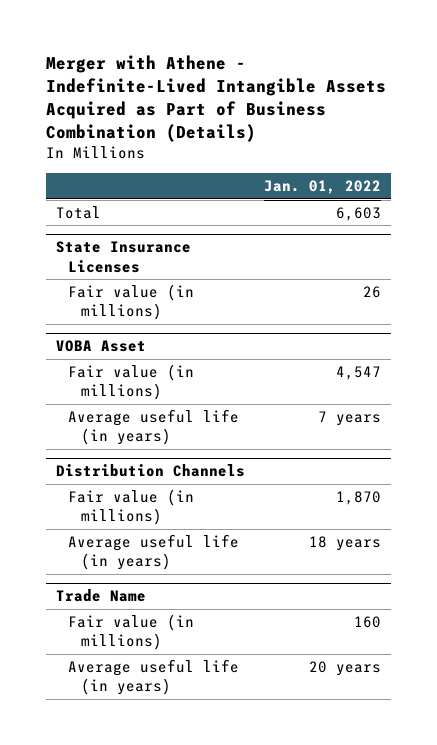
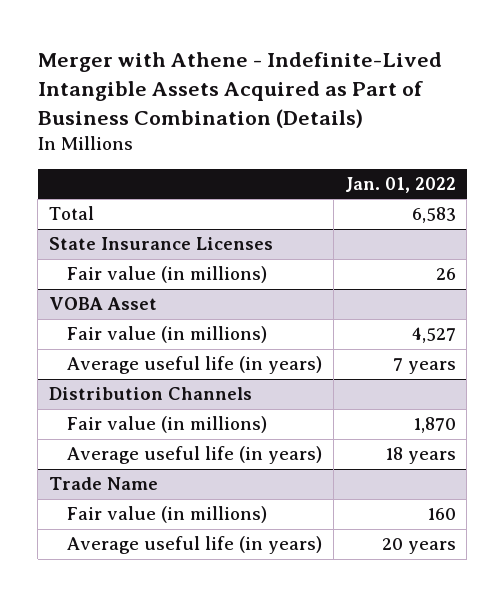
- Total | 6,603
+ Total | 6,583
@ VOBA Asset
- Fair value (in millions) | 4,547
+ Fair value (in millions) | 4,527

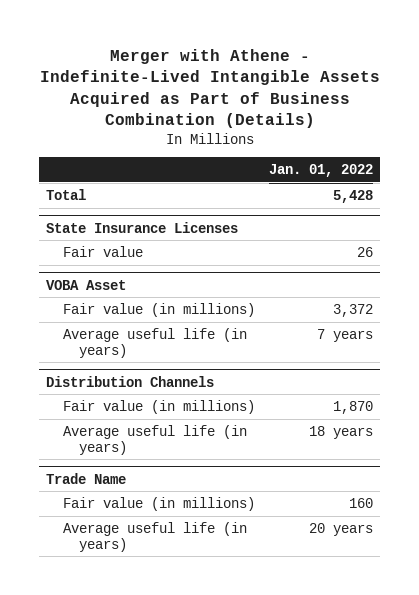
- Total | 6,583
+ Total | 5,428
@ State Insurance Licenses
- Fair value (in millions) | 26
+ Fair value | 26
@ VOBA Asset
- Fair value (in millions) | 4,527
+ Fair value (in millions) | 3,372

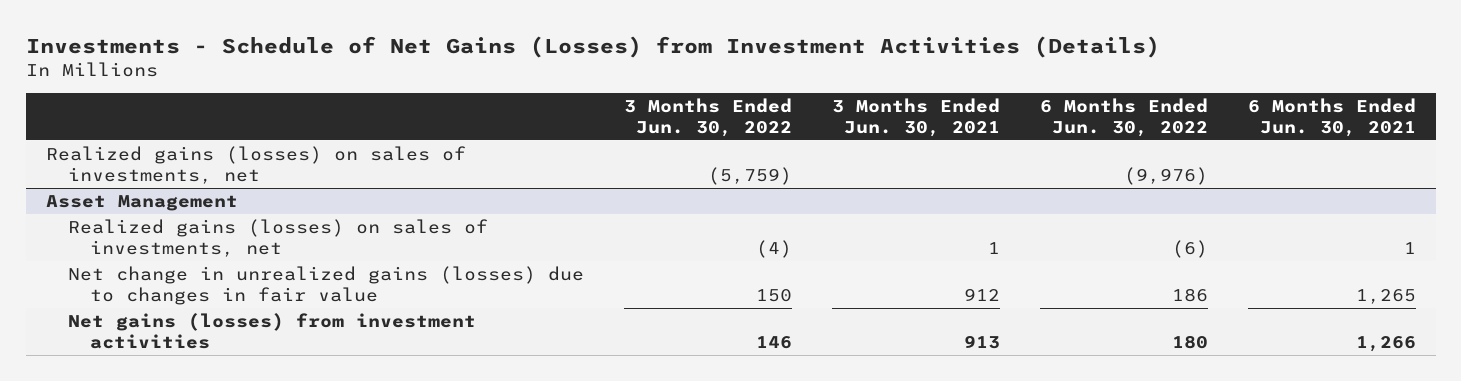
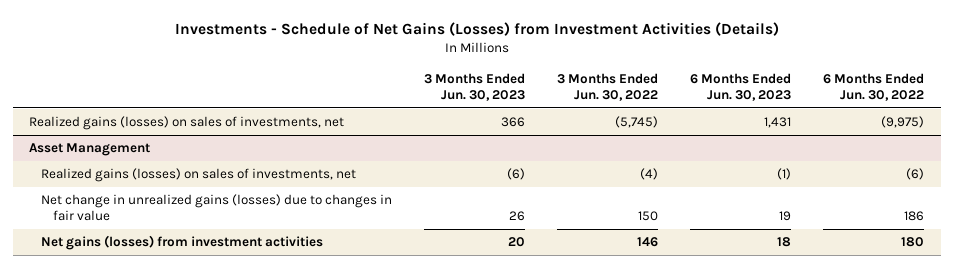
- | 3 Months Ended Jun. 30, 2022 | 3 Months Ended Jun. 30, 2021 | 6 Months Ended Jun. 30, 2022 | 6 Months Ended Jun. 30, 2021
+ | 3 Months Ended Jun. 30, 2023 | 3 Months Ended Jun. 30, 2022 | 6 Months Ended Jun. 30, 2023 | 6 Months Ended Jun. 30, 2022
- Realized gains (losses) on sales of investments, net | (5,759) | | (9,976) |
+ Realized gains (losses) on sales of investments, net | 366 | (5,745) | 1,431 | (9,975)

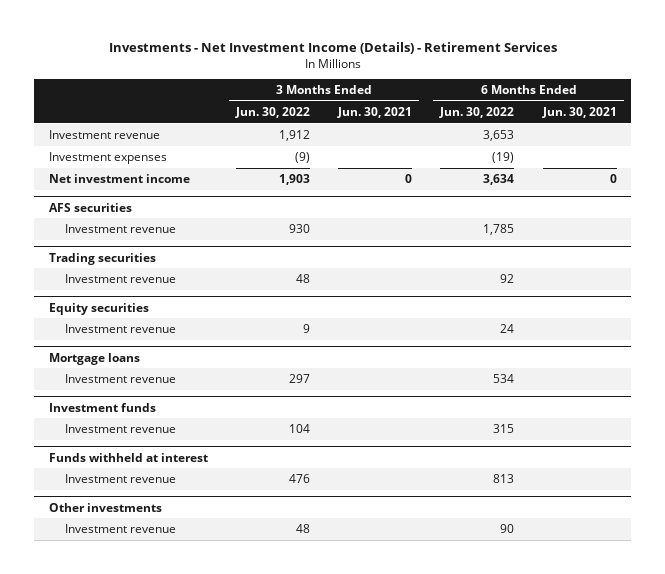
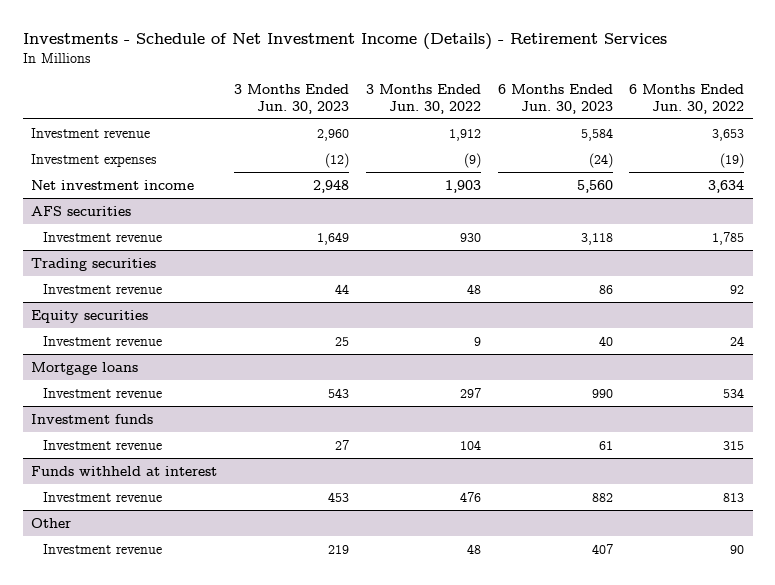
- Investments - Net Investment Income (Details) - Retirement Services
+ Investments - Schedule of Net Investment Income (Details) - Retirement Services
- | 3 Months Ended Jun. 30, 2022 | 3 Months Ended Jun. 30, 2021 | 6 Months Ended Jun. 30, 2022 | 6 Months Ended Jun. 30, 2021
+ | 3 Months Ended Jun. 30, 2023 | 3 Months Ended Jun. 30, 2022 | 6 Months Ended Jun. 30, 2023 | 6 Months Ended Jun. 30, 2022
- Other investments
+ Other

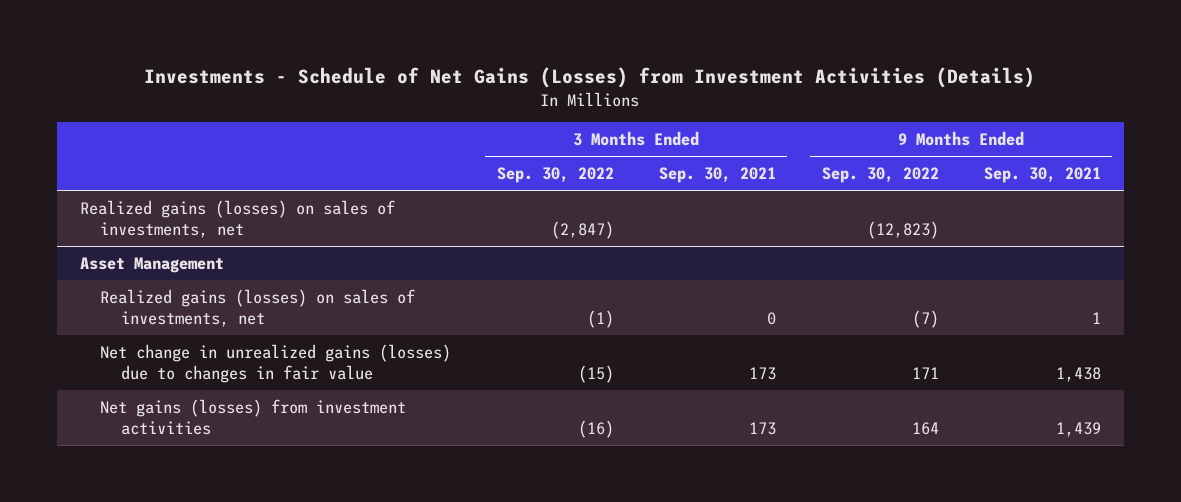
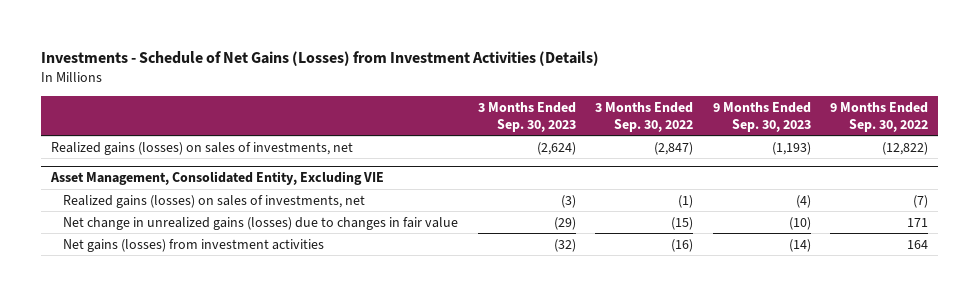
- | 3 Months Ended Sep. 30, 2022 | 3 Months Ended Sep. 30, 2021 | 9 Months Ended Sep. 30, 2022 | 9 Months Ended Sep. 30, 2021
+ | 3 Months Ended Sep. 30, 2023 | 3 Months Ended Sep. 30, 2022 | 9 Months Ended Sep. 30, 2023 | 9 Months Ended Sep. 30, 2022
- Realized gains (losses) on sales of investments, net | (2,847) | | (12,823) |
- Asset Management
+ Realized gains (losses) on sales of investments, net | (2,624) | (2,847) | (1,193) | (12,822)
+ Asset Management, Consolidated Entity, Excluding VIE

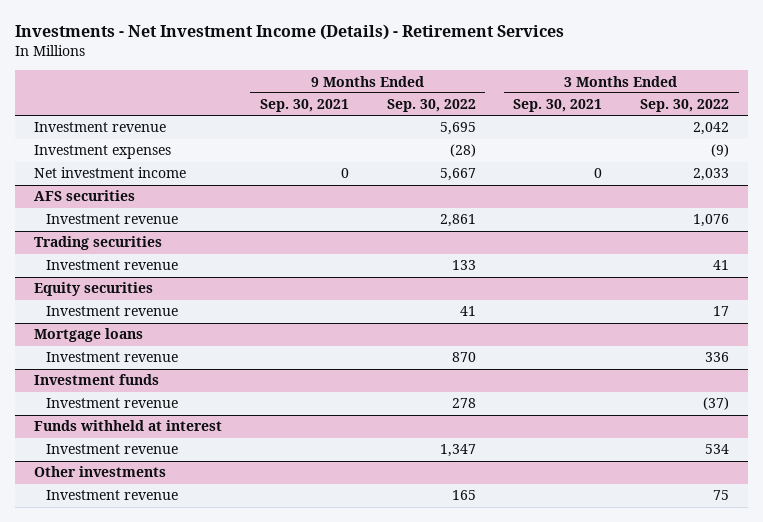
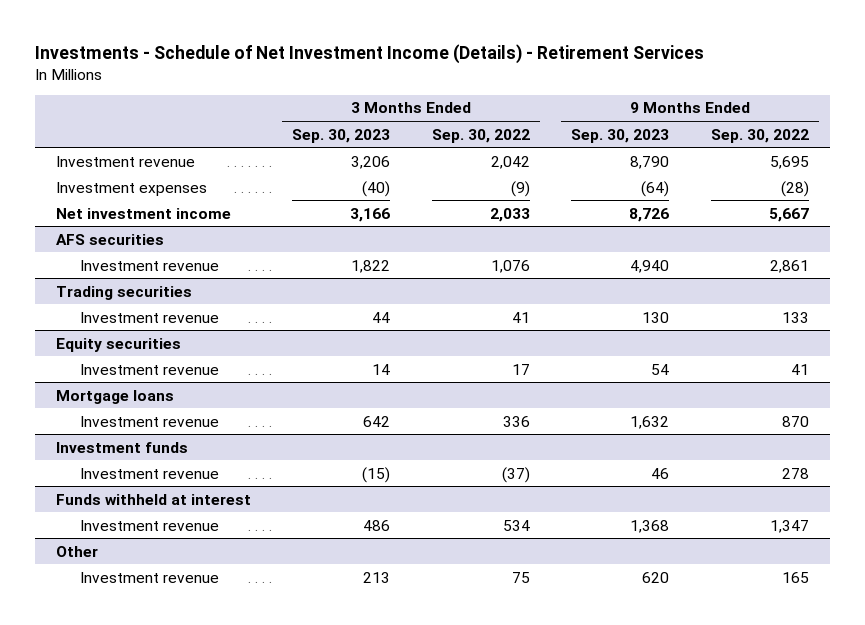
- Investments - Net Investment Income (Details) - Retirement Services
+ Investments - Schedule of Net Investment Income (Details) - Retirement Services
- | 9 Months Ended Sep. 30, 2021 | 9 Months Ended Sep. 30, 2022 | 3 Months Ended Sep. 30, 2021 | 3 Months Ended Sep. 30, 2022
+ | 3 Months Ended Sep. 30, 2023 | 3 Months Ended Sep. 30, 2022 | 9 Months Ended Sep. 30, 2023 | 9 Months Ended Sep. 30, 2022
- Other investments
+ Other

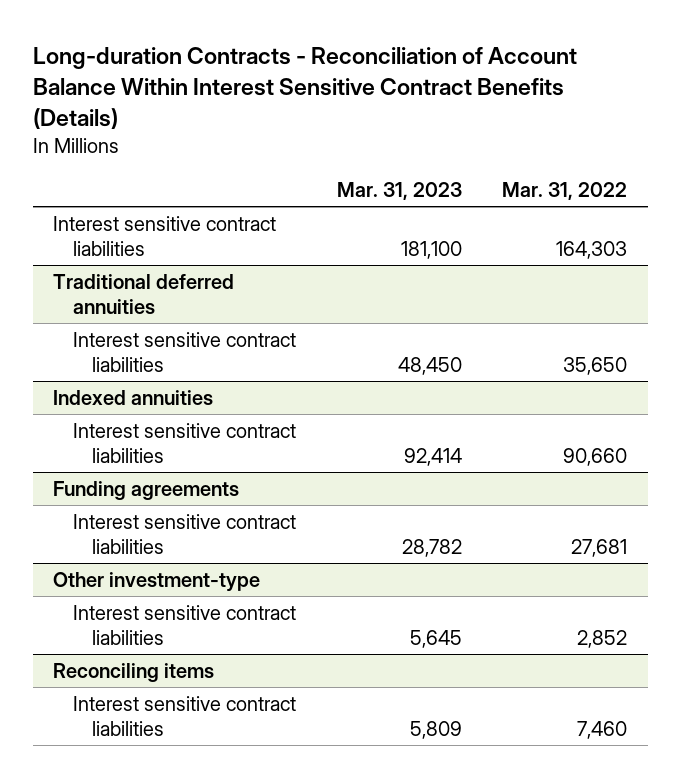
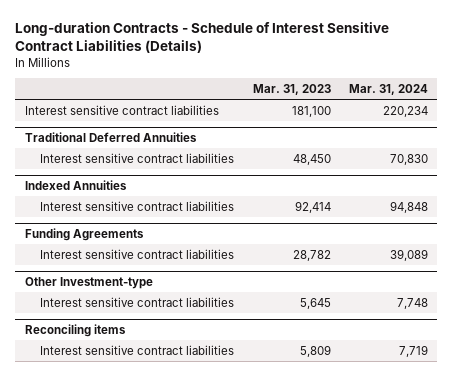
- Long-duration Contracts - Reconciliation of Account Balance Within Interest Sensitive Contract Benefits (Details)
+ Long-duration Contracts - Schedule of Interest Sensitive Contract Liabilities (Details)
- | Mar. 31, 2023 | Mar. 31, 2022
+ | Mar. 31, 2023 | Mar. 31, 2024
- Traditional deferred annuities
+ Traditional Deferred Annuities
- Indexed annuities
+ Indexed Annuities
- Funding agreements
+ Funding Agreements
- Other investment-type
+ Other Investment-type

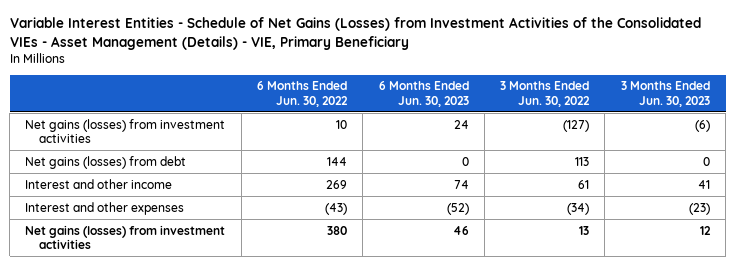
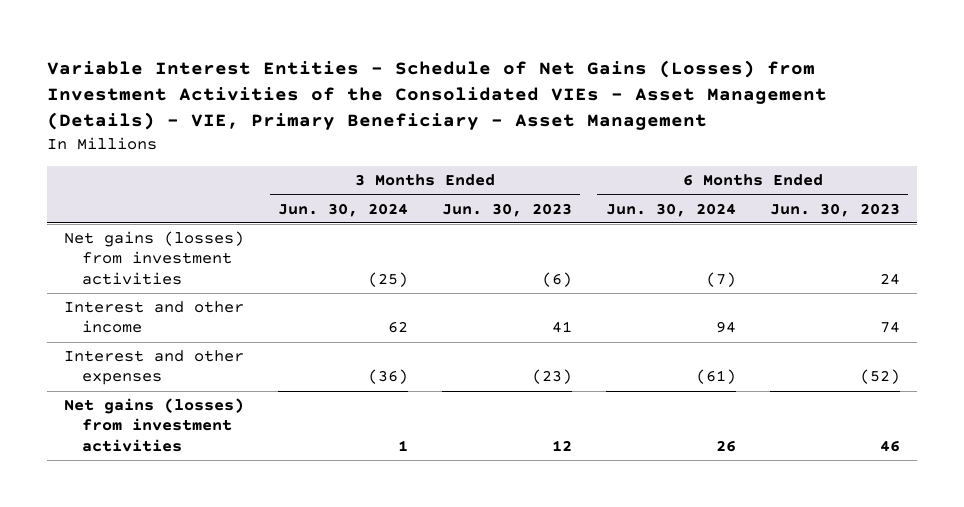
- Variable Interest Entities - Schedule of Net Gains (Losses) from Investment Activities of the Consolidated VIEs - Asset Management (Details) - VIE, Primary Beneficiary
+ Variable Interest Entities - Schedule of Net Gains (Losses) from Investment Activities of the Consolidated VIEs - Asset Management (Details) - VIE, Primary Beneficiary - Asset Management
- | 6 Months Ended Jun. 30, 2022 | 6 Months Ended Jun. 30, 2023 | 3 Months Ended Jun. 30, 2022 | 3 Months Ended Jun. 30, 2023
+ | 3 Months Ended Jun. 30, 2024 | 3 Months Ended Jun. 30, 2023 | 6 Months Ended Jun. 30, 2024 | 6 Months Ended Jun. 30, 2023
- Net gains (losses) from debt | 144 | 0 | 113 | 0

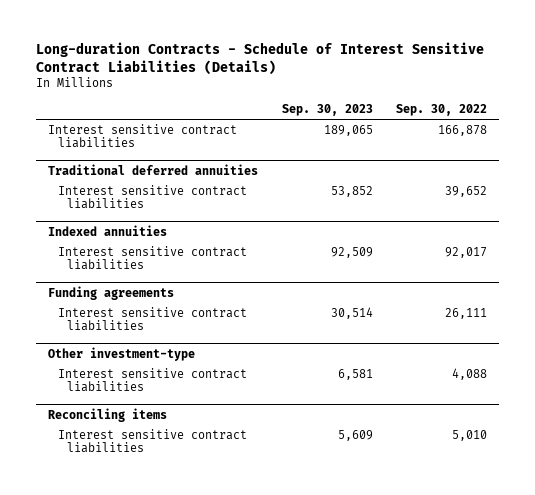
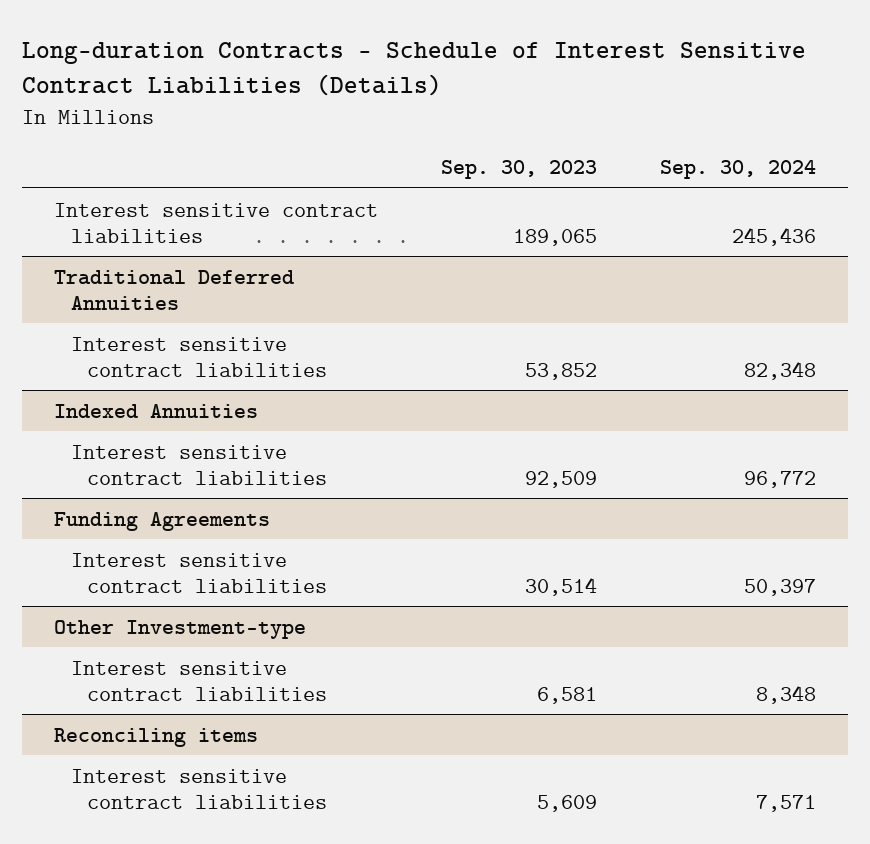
- | Sep. 30, 2023 | Sep. 30, 2022
+ | Sep. 30, 2023 | Sep. 30, 2024
- Traditional deferred annuities
+ Traditional Deferred Annuities
- Indexed annuities
+ Indexed Annuities
- Funding agreements
+ Funding Agreements
- Other investment-type
+ Other Investment-type

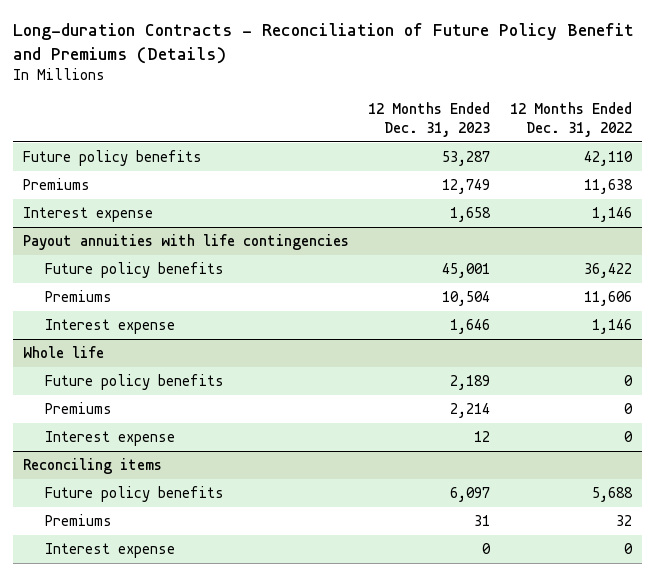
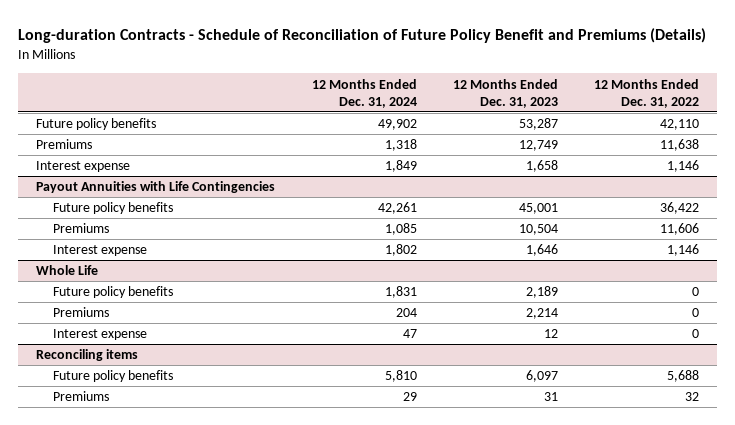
- Long-duration Contracts - Reconciliation of Future Policy Benefit and Premiums (Details)
+ Long-duration Contracts - Schedule of Reconciliation of Future Policy Benefit and Premiums (Details)
- | 12 Months Ended Dec. 31, 2023 | 12 Months Ended Dec. 31, 2022
+ | 12 Months Ended Dec. 31, 2024 | 12 Months Ended Dec. 31, 2023 | 12 Months Ended Dec. 31, 2022
- Payout annuities with life contingencies
+ Payout Annuities with Life Contingencies
- Whole life
+ Whole Life
@ Reconciling items
- Interest expense | 0 | 0

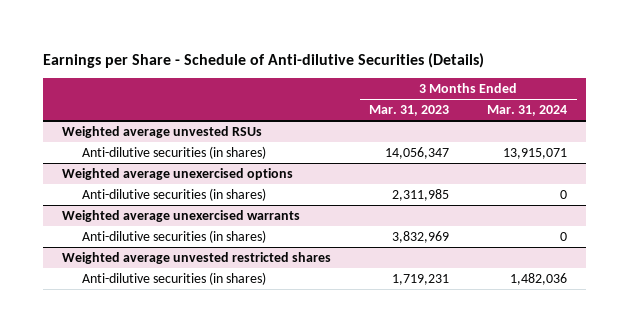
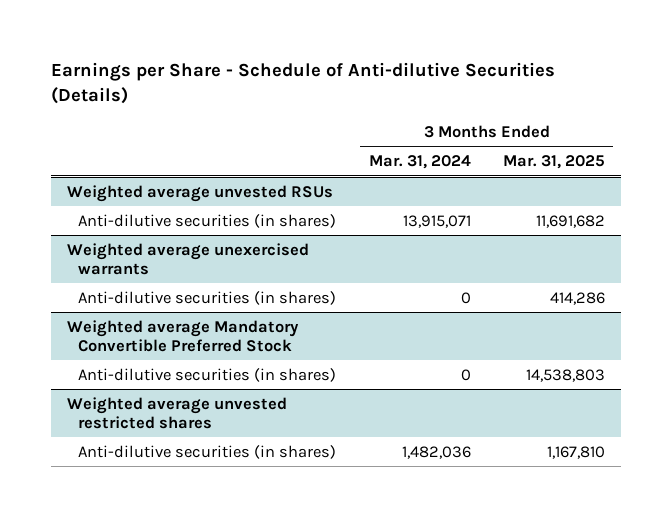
- | 3 Months Ended Mar. 31, 2023 | 3 Months Ended Mar. 31, 2024
+ | 3 Months Ended Mar. 31, 2024 | 3 Months Ended Mar. 31, 2025
- Weighted average unexercised options
- Anti-dilutive securities (in shares) | 2,311,985 | 0
+ Weighted average Mandatory Convertible Preferred Stock
+ Anti-dilutive securities (in shares) | 0 | 14,538,803

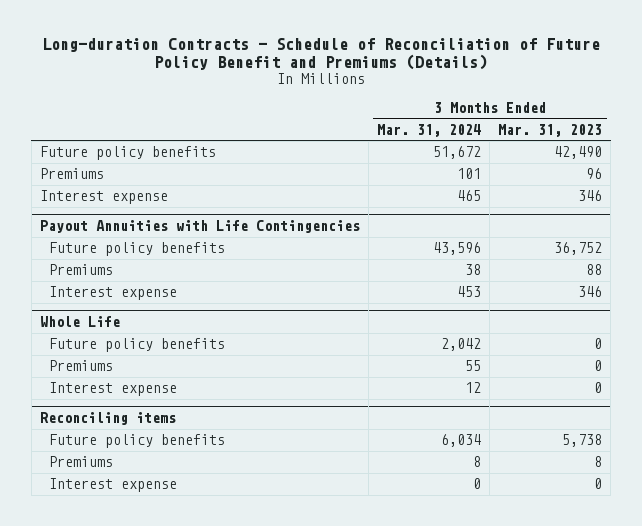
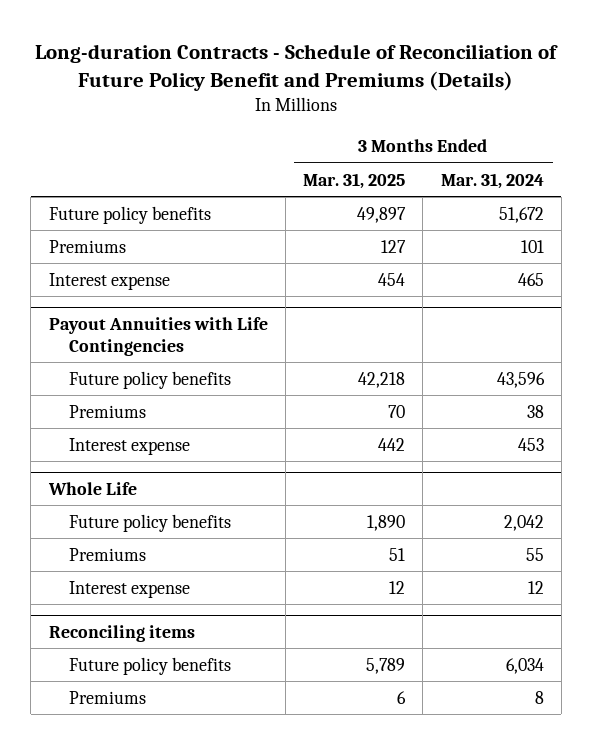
- | 3 Months Ended Mar. 31, 2024 | 3 Months Ended Mar. 31, 2023
+ | 3 Months Ended Mar. 31, 2025 | 3 Months Ended Mar. 31, 2024
@ Reconciling items
- Interest expense | 0 | 0

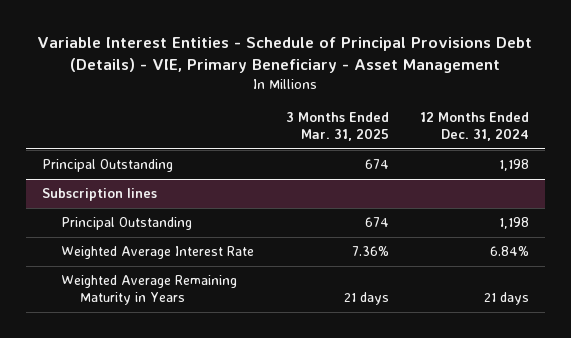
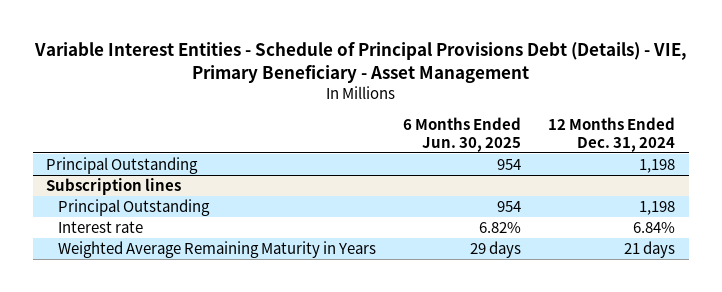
- | 3 Months Ended Mar. 31, 2025 | 12 Months Ended Dec. 31, 2024
+ | 6 Months Ended Jun. 30, 2025 | 12 Months Ended Dec. 31, 2024
@ Subscription lines
- Weighted Average Interest Rate | 7.36% | 6.84%
+ Interest rate | 6.82% | 6.84%

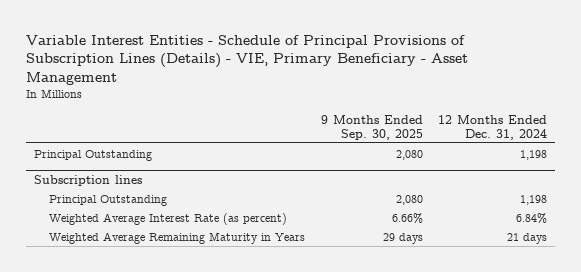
- Variable Interest Entities - Schedule of Principal Provisions Debt (Details) - VIE, Primary Beneficiary - Asset Management
+ Variable Interest Entities - Schedule of Principal Provisions of Subscription Lines (Details) - VIE, Primary Beneficiary - Asset Management
- | 6 Months Ended Jun. 30, 2025 | 12 Months Ended Dec. 31, 2024
+ | 9 Months Ended Sep. 30, 2025 | 12 Months Ended Dec. 31, 2024
@ Subscription lines
- Interest rate | 6.82% | 6.84%
+ Weighted Average Interest Rate (as percent) | 6.66% | 6.84%

